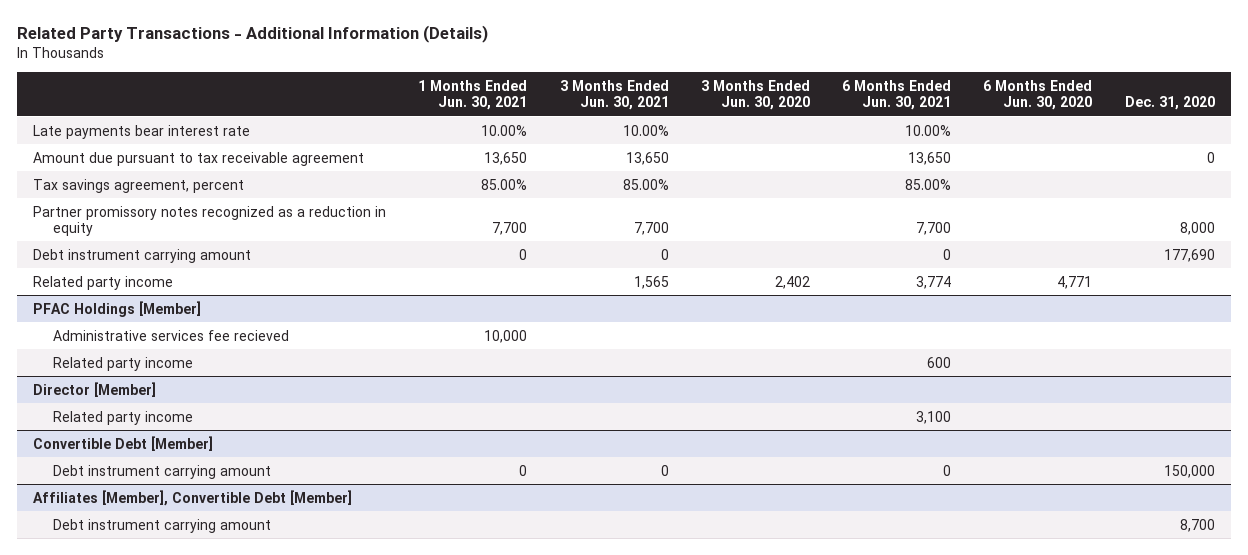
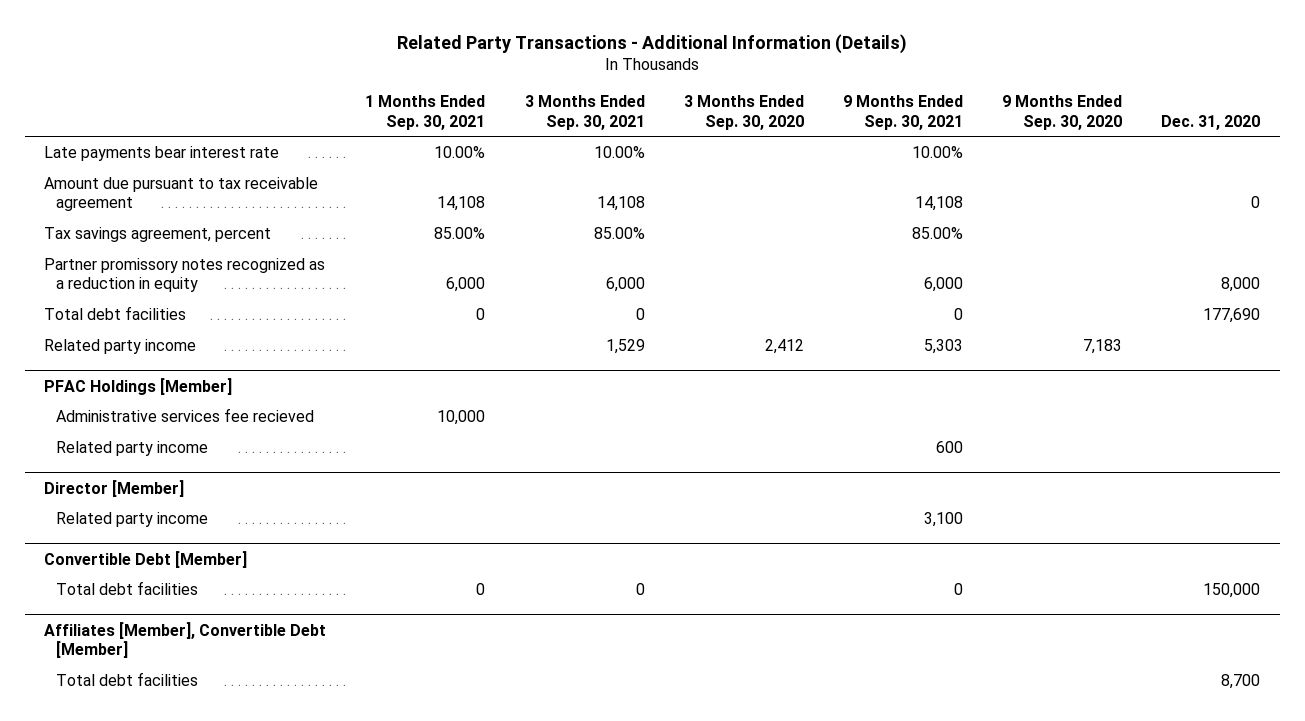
- | 1 Months Ended Jun. 30, 2021 | 3 Months Ended Jun. 30, 2021 | 3 Months Ended Jun. 30, 2020 | 6 Months Ended Jun. 30, 2021 | 6 Months Ended Jun. 30, 2020 | Dec. 31, 2020
+ | 1 Months Ended Sep. 30, 2021 | 3 Months Ended Sep. 30, 2021 | 3 Months Ended Sep. 30, 2020 | 9 Months Ended Sep. 30, 2021 | 9 Months Ended Sep. 30, 2020 | Dec. 31, 2020
- Debt instrument carrying amount | 0 | 0 | | 0 | | 177,690
+ Total debt facilities | 0 | 0 | | 0 | | 177,690
@ Convertible Debt [Member]
- Debt instrument carrying amount | 0 | 0 | | 0 | | 150,000
+ Total debt facilities | 0 | 0 | | 0 | | 150,000
@ Affiliates [Member], Convertible Debt [Member]
- Debt instrument carrying amount | | | | | | 8,700
+ Total debt facilities | | | | | | 8,700

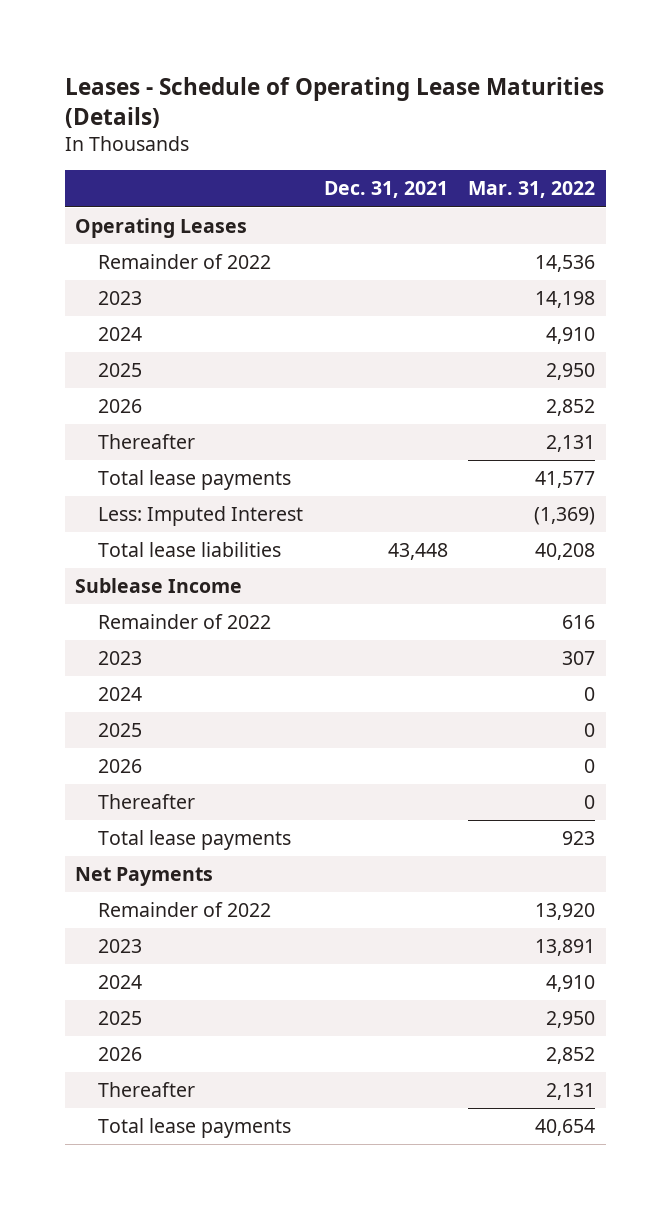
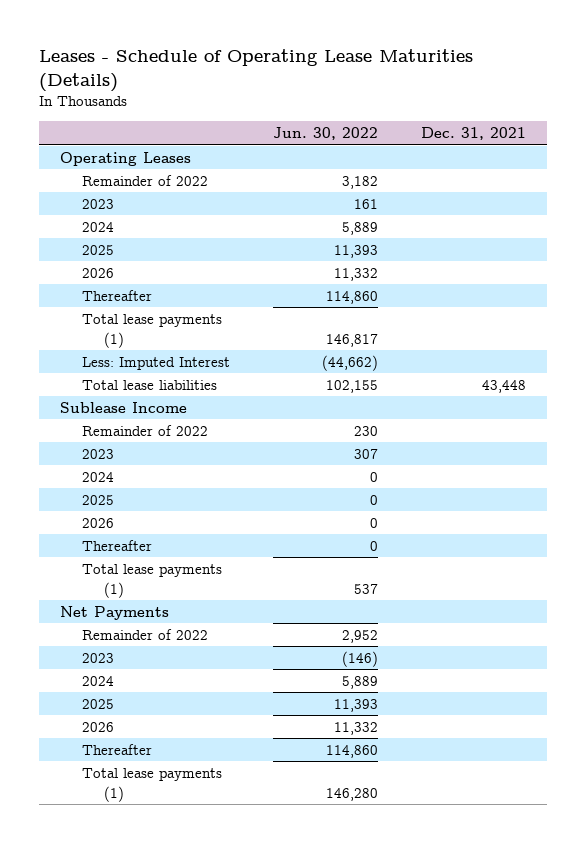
- | Dec. 31, 2021 | Mar. 31, 2022
+ | Jun. 30, 2022 | Dec. 31, 2021
- Total lease payments | | 41,577
+ Total lease payments (1) | 146,817 |
- Total lease payments | | 923
+ Total lease payments (1) | 537 |
- Total lease payments | | 40,654
+ Total lease payments (1) | 146,280 |

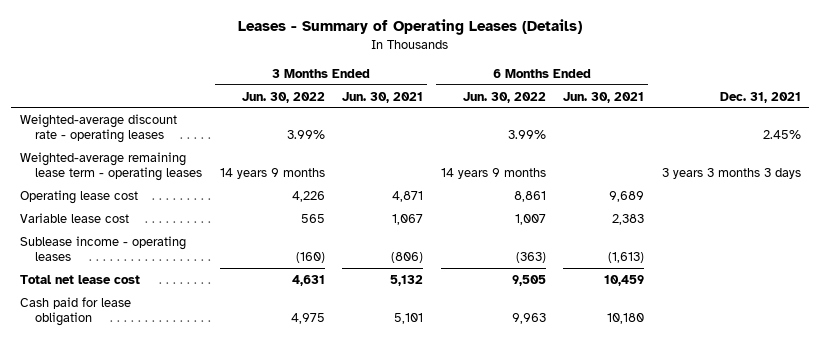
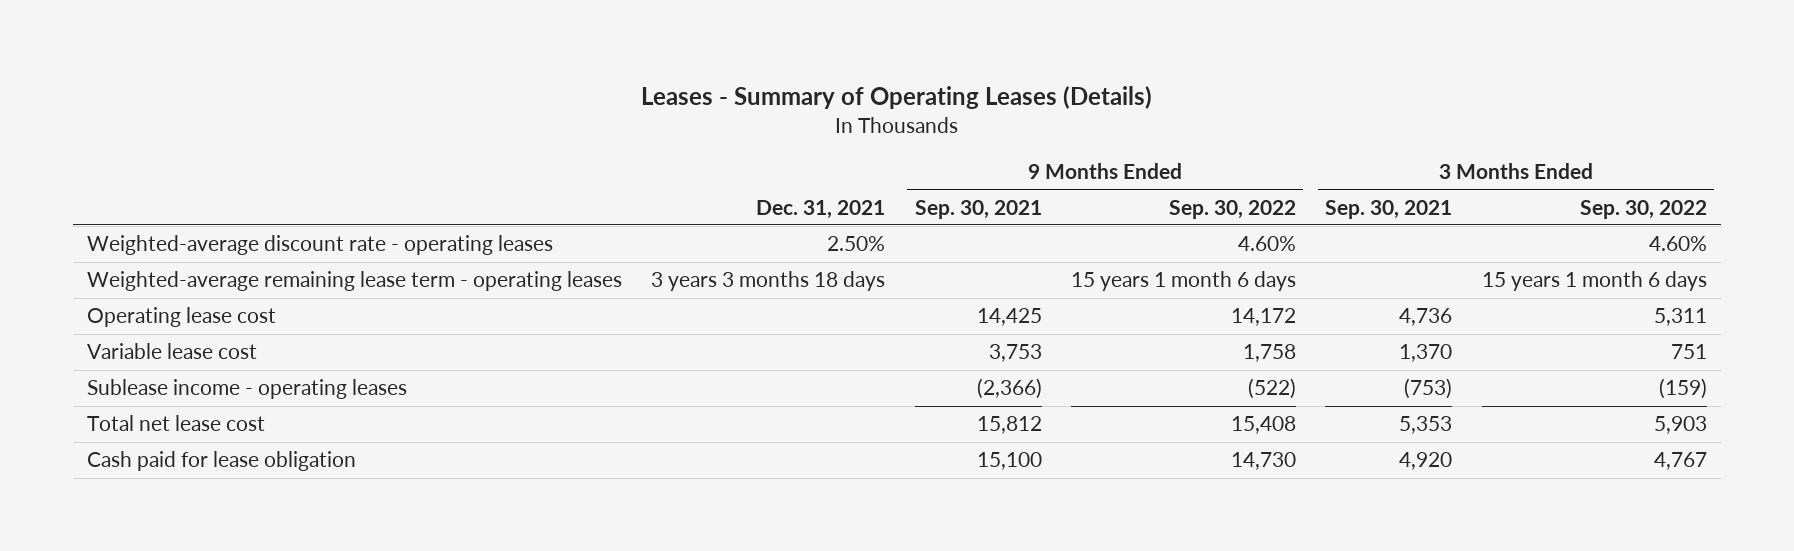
- | 3 Months Ended Jun. 30, 2022 | 3 Months Ended Jun. 30, 2021 | 6 Months Ended Jun. 30, 2022 | 6 Months Ended Jun. 30, 2021 | Dec. 31, 2021
+ | Dec. 31, 2021 | 9 Months Ended Sep. 30, 2021 | 9 Months Ended Sep. 30, 2022 | 3 Months Ended Sep. 30, 2021 | 3 Months Ended Sep. 30, 2022
- Weighted-average discount rate - operating leases | 3.99% | | 3.99% | | 2.45%
- Weighted-average remaining lease term - operating leases | 14 years 9 months | | 14 years 9 months | | 3 years 3 months 3 days
+ Weighted-average discount rate - operating leases | 2.50% | | 4.60% | | 4.60%
+ Weighted-average remaining lease term - operating leases | 3 years 3 months 18 days | | 15 years 1 month 6 days | | 15 years 1 month 6 days

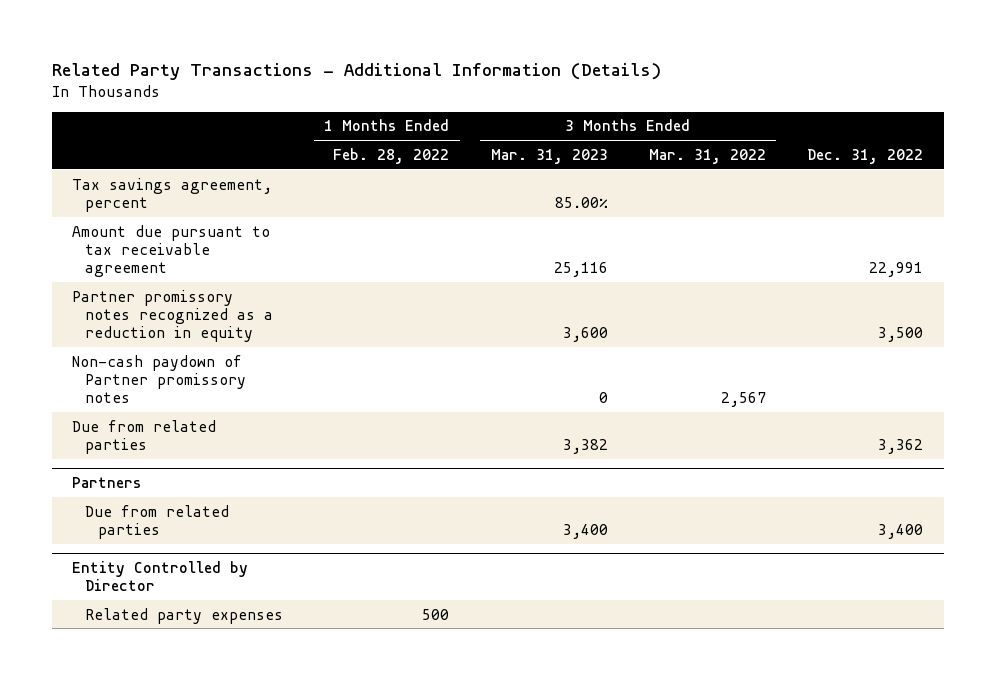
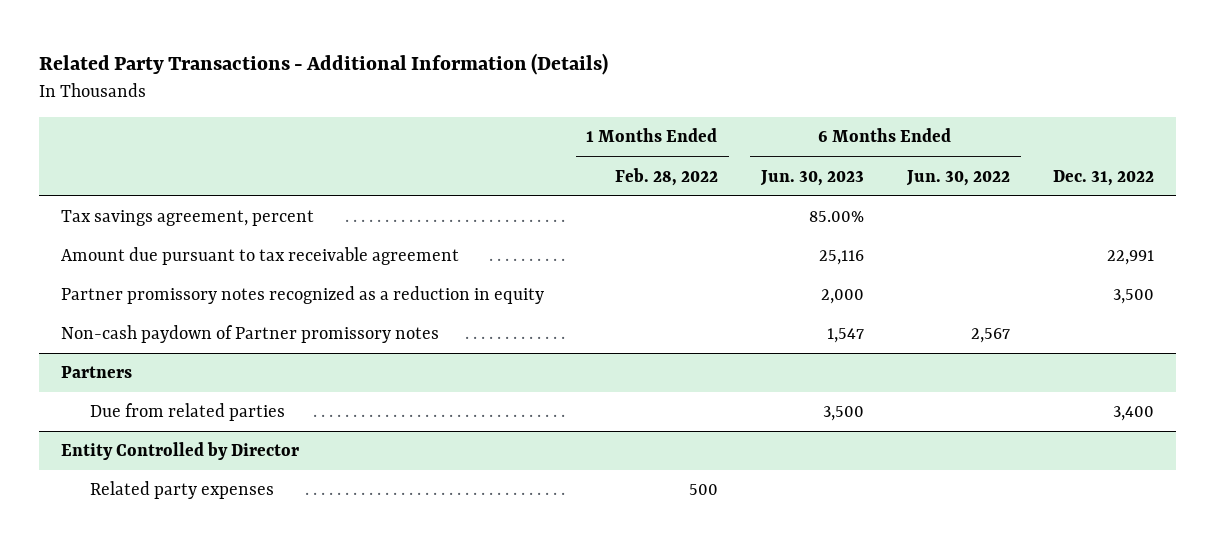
- | 1 Months Ended Feb. 28, 2022 | 3 Months Ended Mar. 31, 2023 | 3 Months Ended Mar. 31, 2022 | Dec. 31, 2022
+ | 1 Months Ended Feb. 28, 2022 | 6 Months Ended Jun. 30, 2023 | 6 Months Ended Jun. 30, 2022 | Dec. 31, 2022
- Due from related parties | | 3,382 | | 3,362

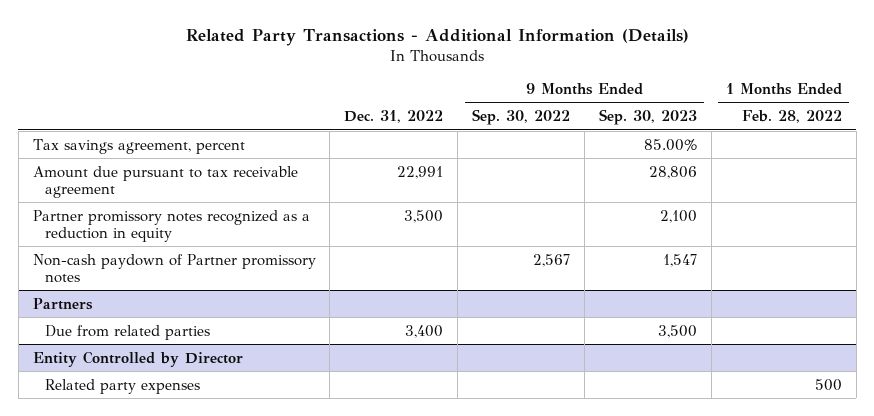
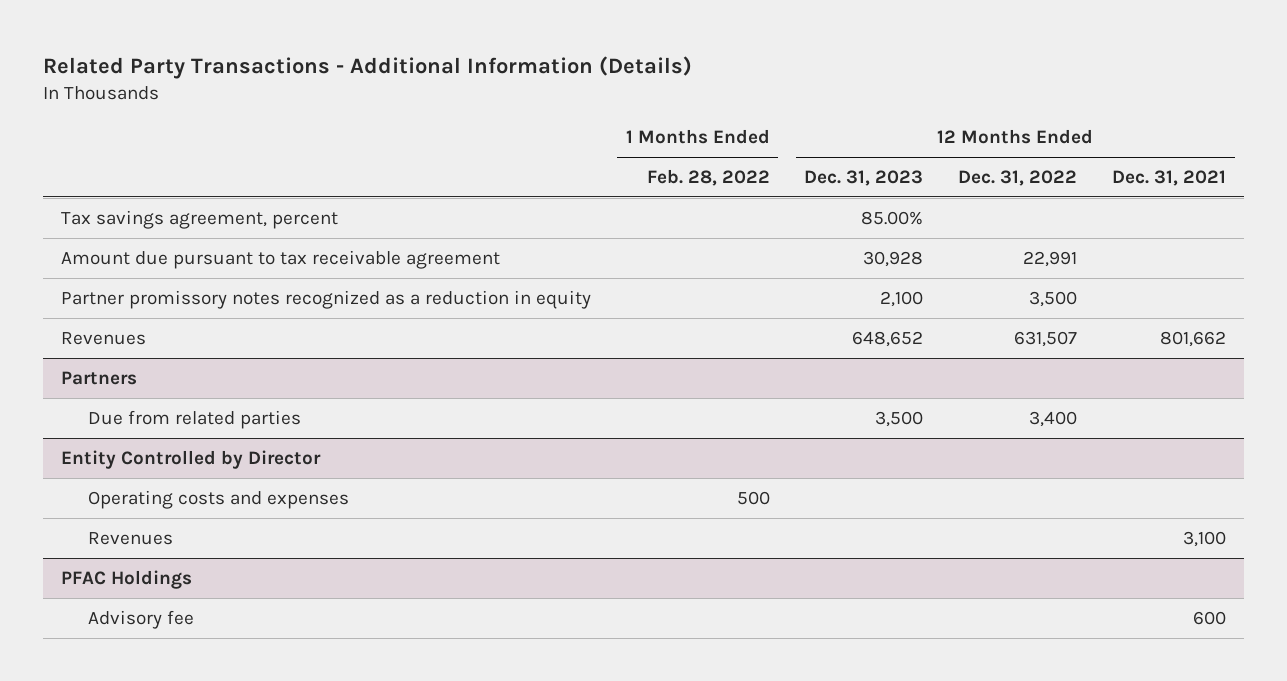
- | Dec. 31, 2022 | 9 Months Ended Sep. 30, 2022 | 9 Months Ended Sep. 30, 2023 | 1 Months Ended Feb. 28, 2022
+ | 1 Months Ended Feb. 28, 2022 | 12 Months Ended Dec. 31, 2023 | 12 Months Ended Dec. 31, 2022 | 12 Months Ended Dec. 31, 2021
- Non-cash paydown of Partner promissory notes | | 2,567 | 1,547 |
+ Revenues | | 648,652 | 631,507 | 801,662
@ Entity Controlled by Director
- Related party expenses | | | | 500
+ Operating costs and expenses | 500 | | |
+ Revenues | | | | 3,100
+ PFAC Holdings
+ Advisory fee | | | | 600

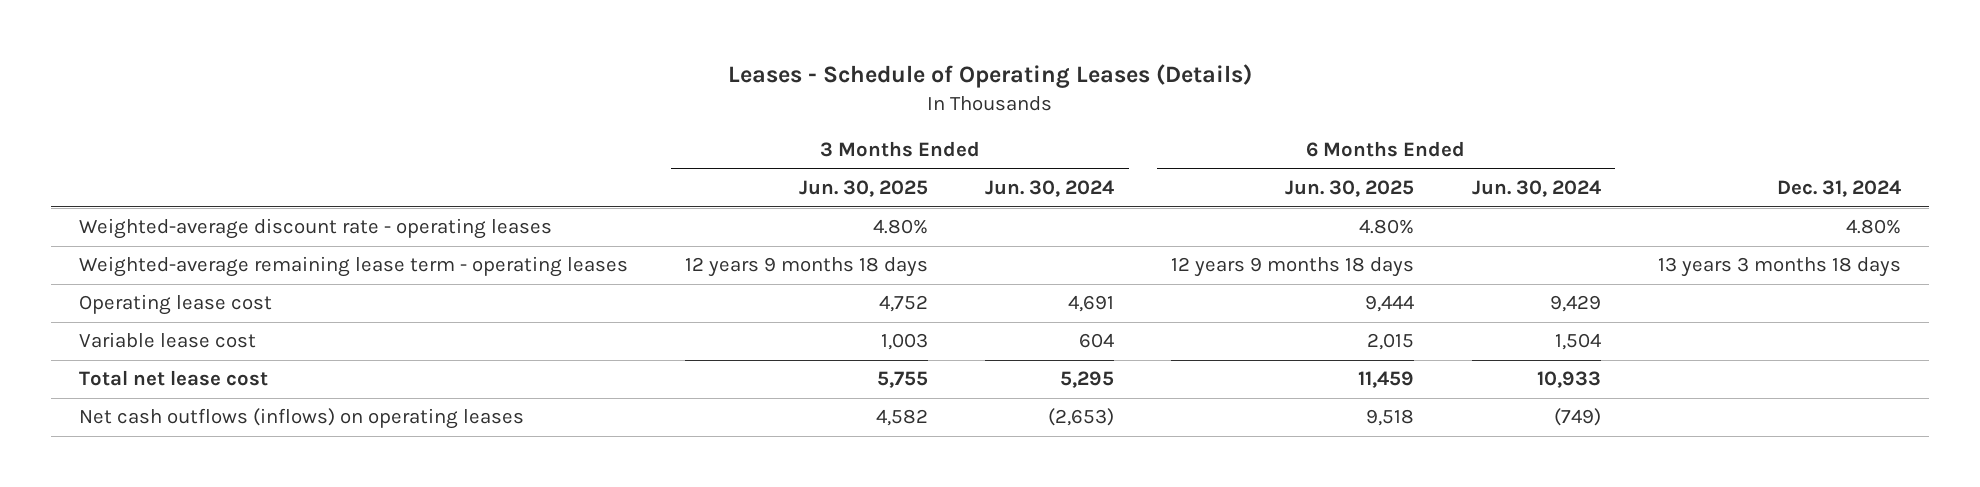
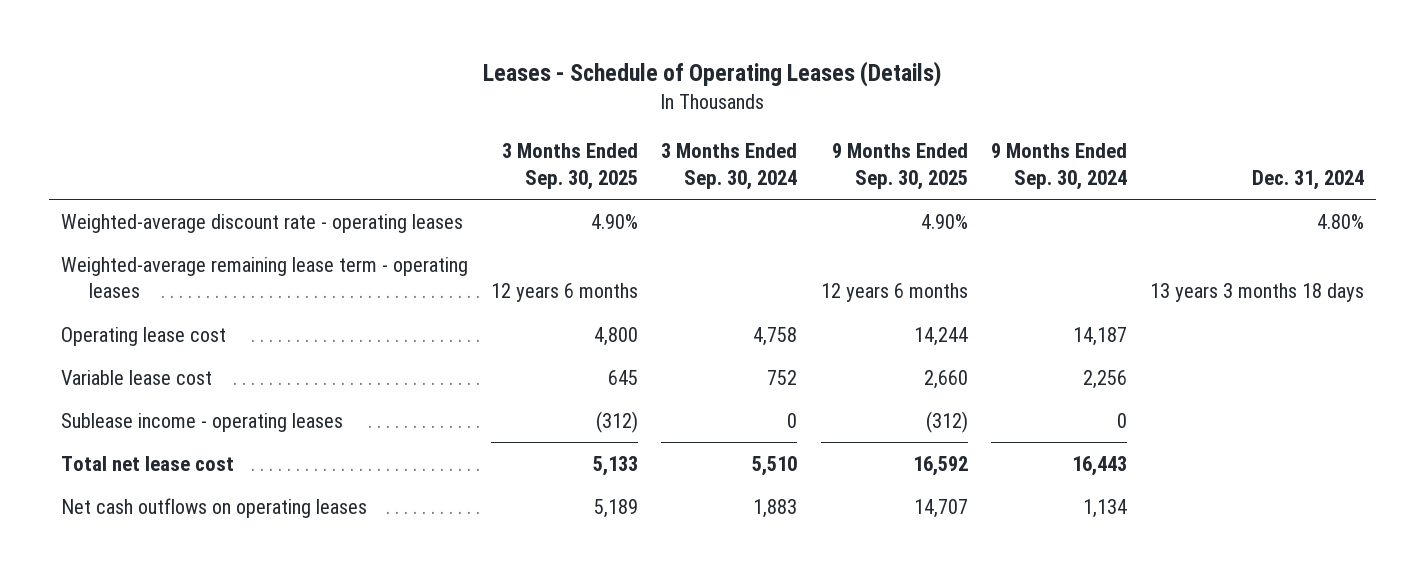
- | 3 Months Ended Jun. 30, 2025 | 3 Months Ended Jun. 30, 2024 | 6 Months Ended Jun. 30, 2025 | 6 Months Ended Jun. 30, 2024 | Dec. 31, 2024
+ | 3 Months Ended Sep. 30, 2025 | 3 Months Ended Sep. 30, 2024 | 9 Months Ended Sep. 30, 2025 | 9 Months Ended Sep. 30, 2024 | Dec. 31, 2024
+ Sublease income - operating leases | (312) | 0 | (312) | 0 |
- Net cash outflows (inflows) on operating leases | 4,582 | (2,653) | 9,518 | (749) |
+ Net cash outflows on operating leases | 5,189 | 1,883 | 14,707 | 1,134 |

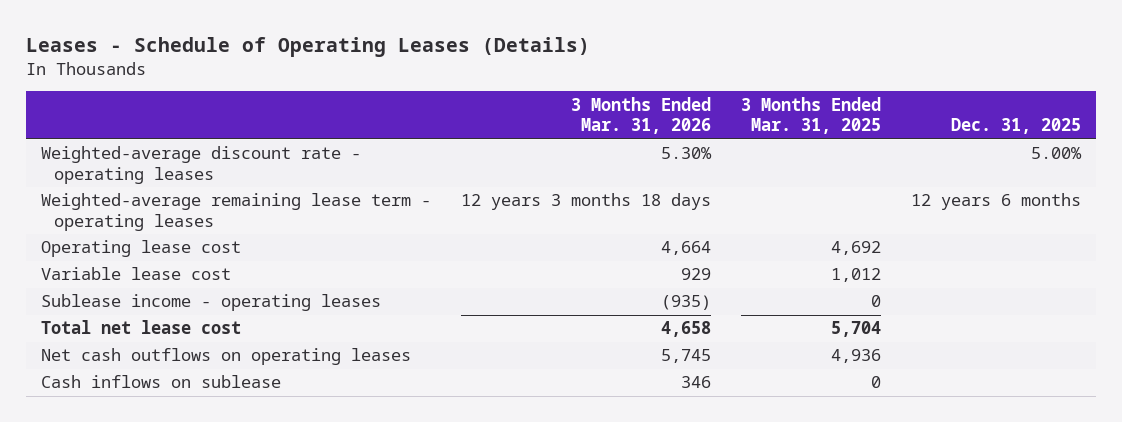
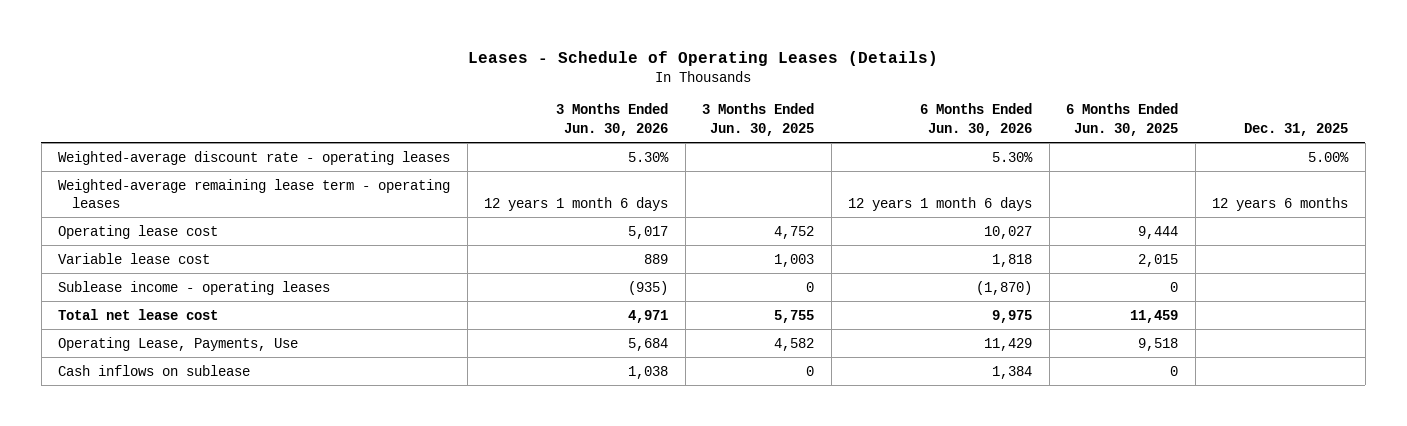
- | 3 Months Ended Mar. 31, 2026 | 3 Months Ended Mar. 31, 2025 | Dec. 31, 2025
+ | 3 Months Ended Jun. 30, 2026 | 3 Months Ended Jun. 30, 2025 | 6 Months Ended Jun. 30, 2026 | 6 Months Ended Jun. 30, 2025 | Dec. 31, 2025
- Net cash outflows on operating leases | 5,745 | 4,936 |
+ Operating Lease, Payments, Use | 5,684 | 4,582 | 11,429 | 9,518 |

